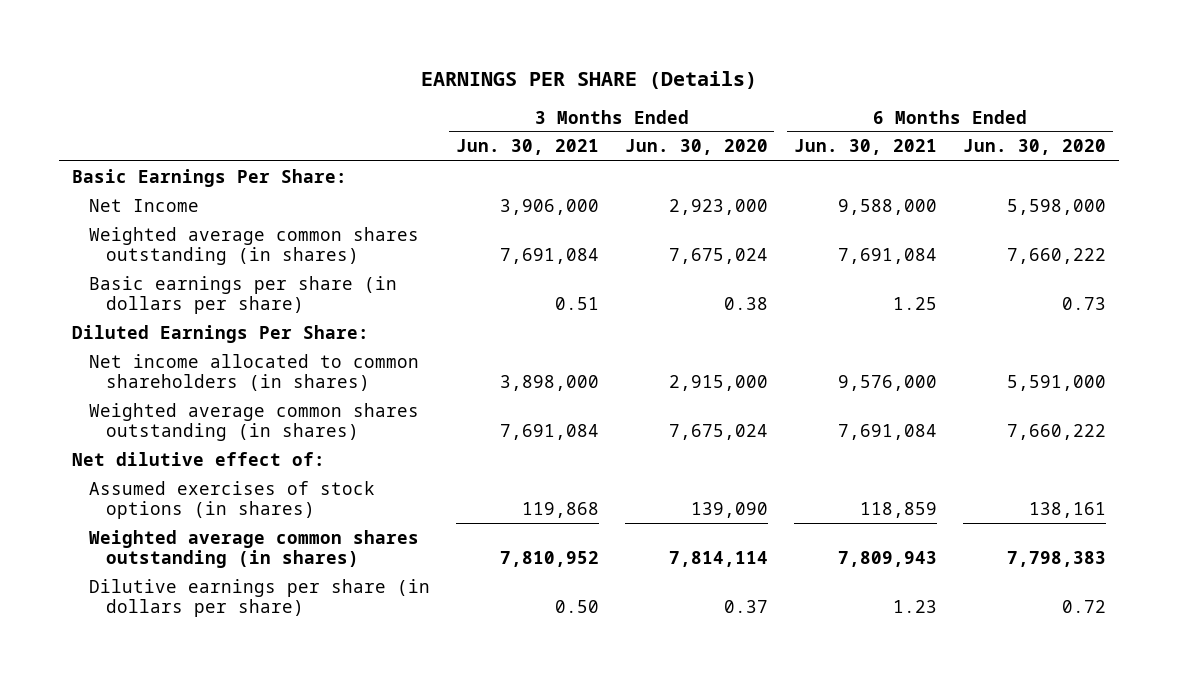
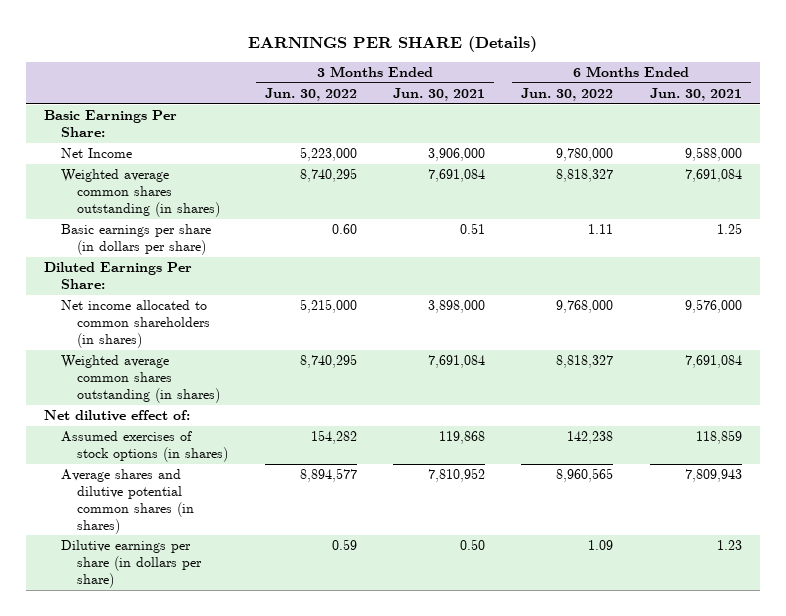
- | 3 Months Ended Jun. 30, 2021 | 3 Months Ended Jun. 30, 2020 | 6 Months Ended Jun. 30, 2021 | 6 Months Ended Jun. 30, 2020
+ | 3 Months Ended Jun. 30, 2022 | 3 Months Ended Jun. 30, 2021 | 6 Months Ended Jun. 30, 2022 | 6 Months Ended Jun. 30, 2021
- Weighted average common shares outstanding (in shares) | 7,810,952 | 7,814,114 | 7,809,943 | 7,798,383
+ Average shares and dilutive potential common shares (in shares) | 8,894,577 | 7,810,952 | 8,960,565 | 7,809,943

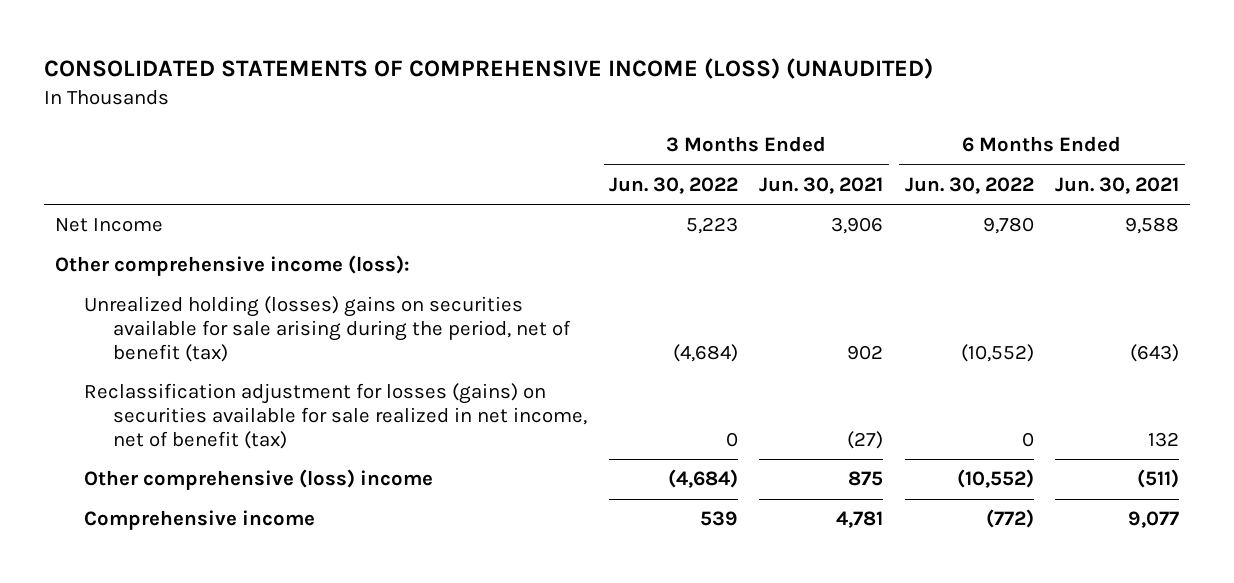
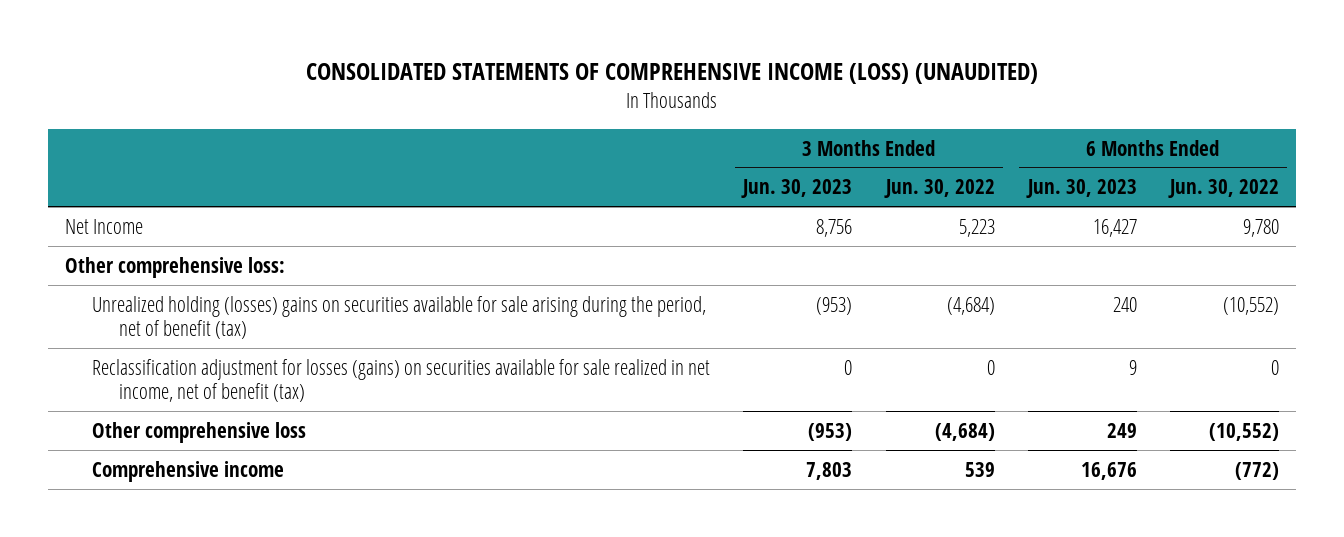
- | 3 Months Ended Jun. 30, 2022 | 3 Months Ended Jun. 30, 2021 | 6 Months Ended Jun. 30, 2022 | 6 Months Ended Jun. 30, 2021
+ | 3 Months Ended Jun. 30, 2023 | 3 Months Ended Jun. 30, 2022 | 6 Months Ended Jun. 30, 2023 | 6 Months Ended Jun. 30, 2022
- Other comprehensive income (loss):
+ Other comprehensive loss:
- Other comprehensive (loss) income | (4,684) | 875 | (10,552) | (511)
+ Other comprehensive loss | (953) | (4,684) | 249 | (10,552)

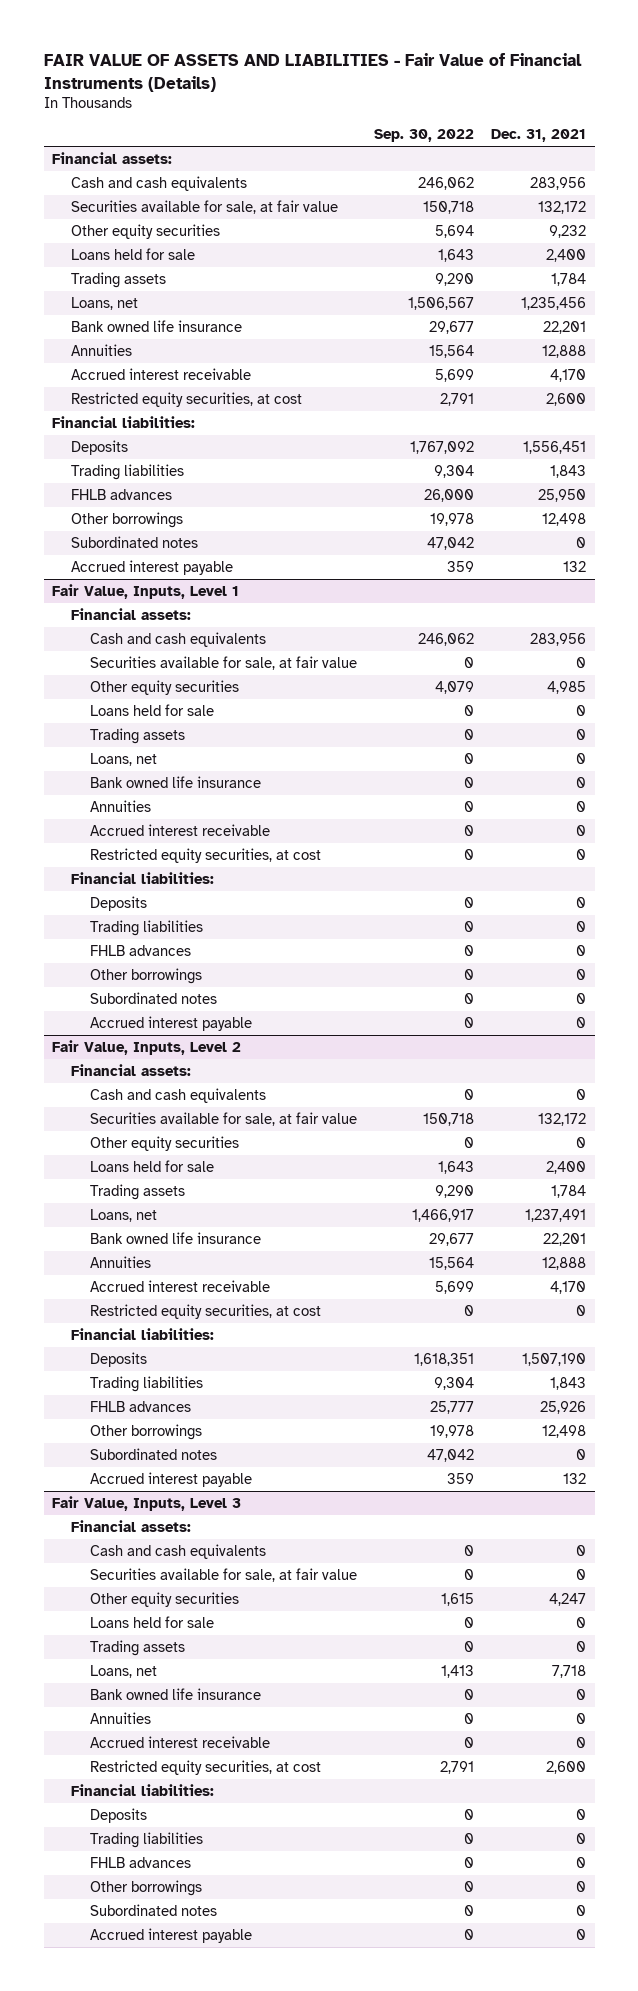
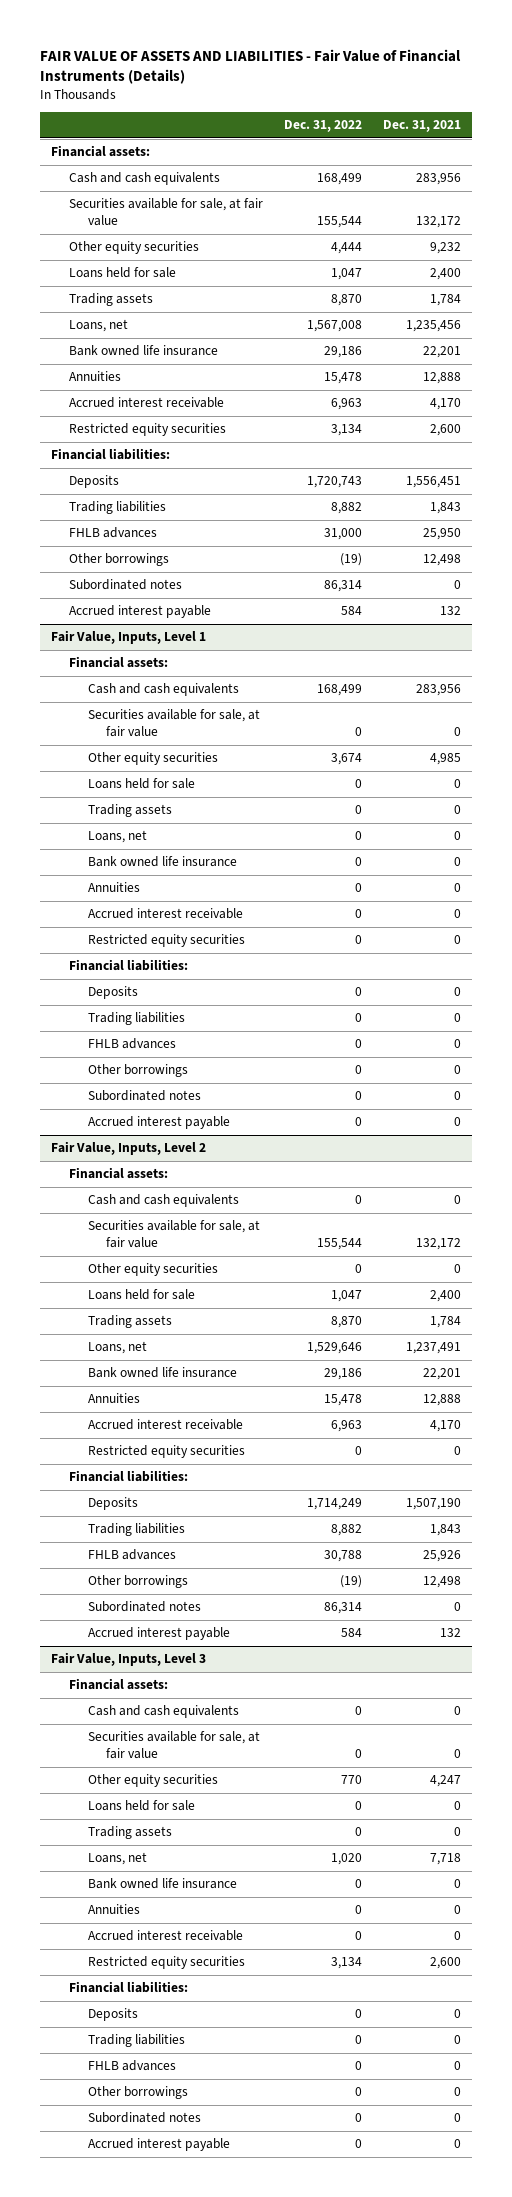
- | Sep. 30, 2022 | Dec. 31, 2021
+ | Dec. 31, 2022 | Dec. 31, 2021
- Restricted equity securities, at cost | 2,791 | 2,600
+ Restricted equity securities | 3,134 | 2,600
@ Fair Value, Inputs, Level 1
- Restricted equity securities, at cost | 0 | 0
+ Restricted equity securities | 0 | 0
@ Fair Value, Inputs, Level 2
- Restricted equity securities, at cost | 0 | 0
+ Restricted equity securities | 0 | 0
@ Fair Value, Inputs, Level 3
- Restricted equity securities, at cost | 2,791 | 2,600
+ Restricted equity securities | 3,134 | 2,600

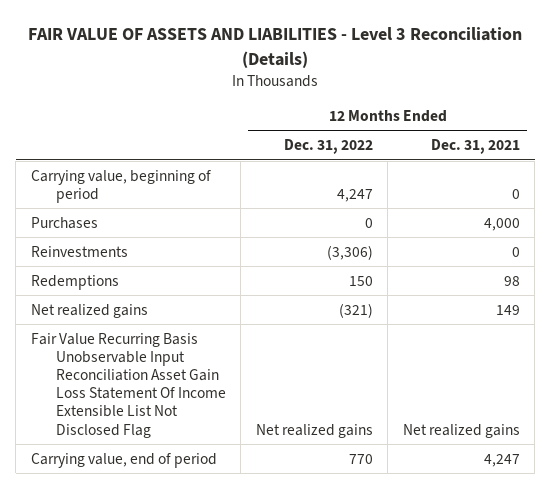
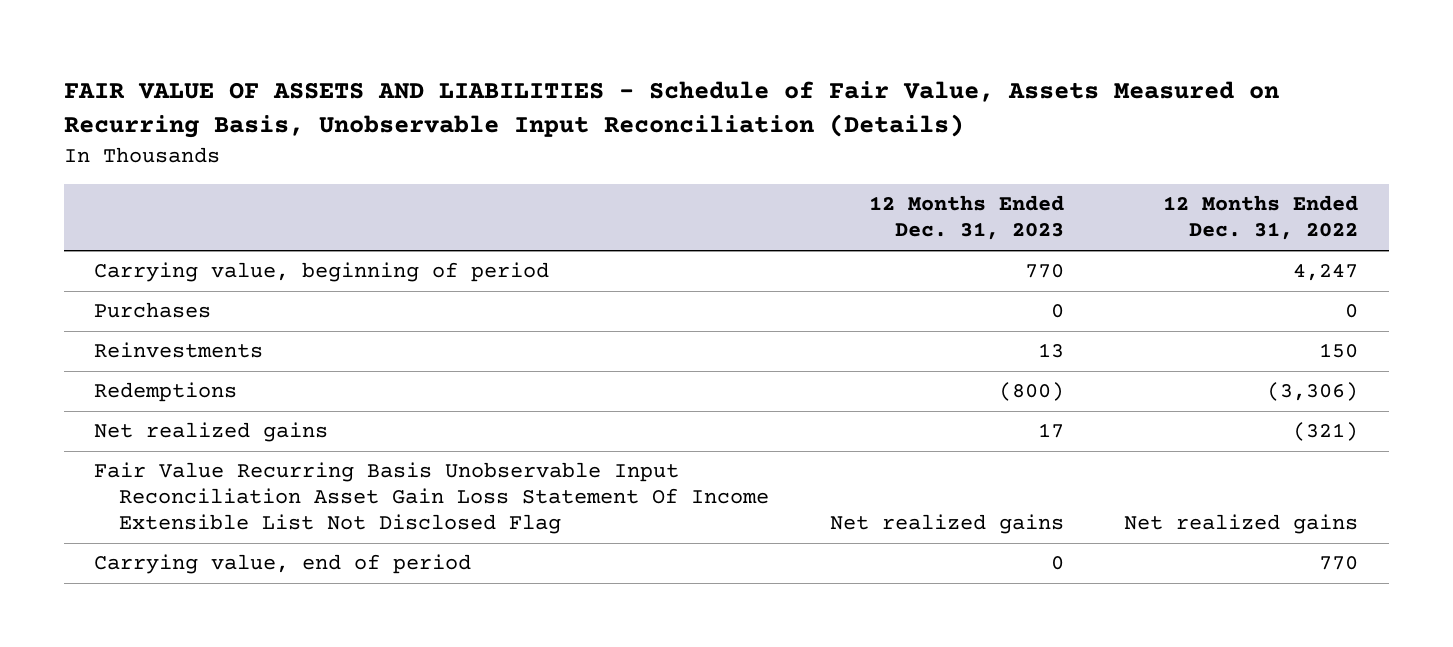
- FAIR VALUE OF ASSETS AND LIABILITIES - Level 3 Reconciliation (Details)
+ FAIR VALUE OF ASSETS AND LIABILITIES - Schedule of Fair Value, Assets Measured on Recurring Basis, Unobservable Input Reconciliation (Details)
- | 12 Months Ended Dec. 31, 2022 | 12 Months Ended Dec. 31, 2021
+ | 12 Months Ended Dec. 31, 2023 | 12 Months Ended Dec. 31, 2022
- Reinvestments | (3,306) | 0
- Redemptions | 150 | 98
+ Reinvestments | 13 | 150
+ Redemptions | (800) | (3,306)

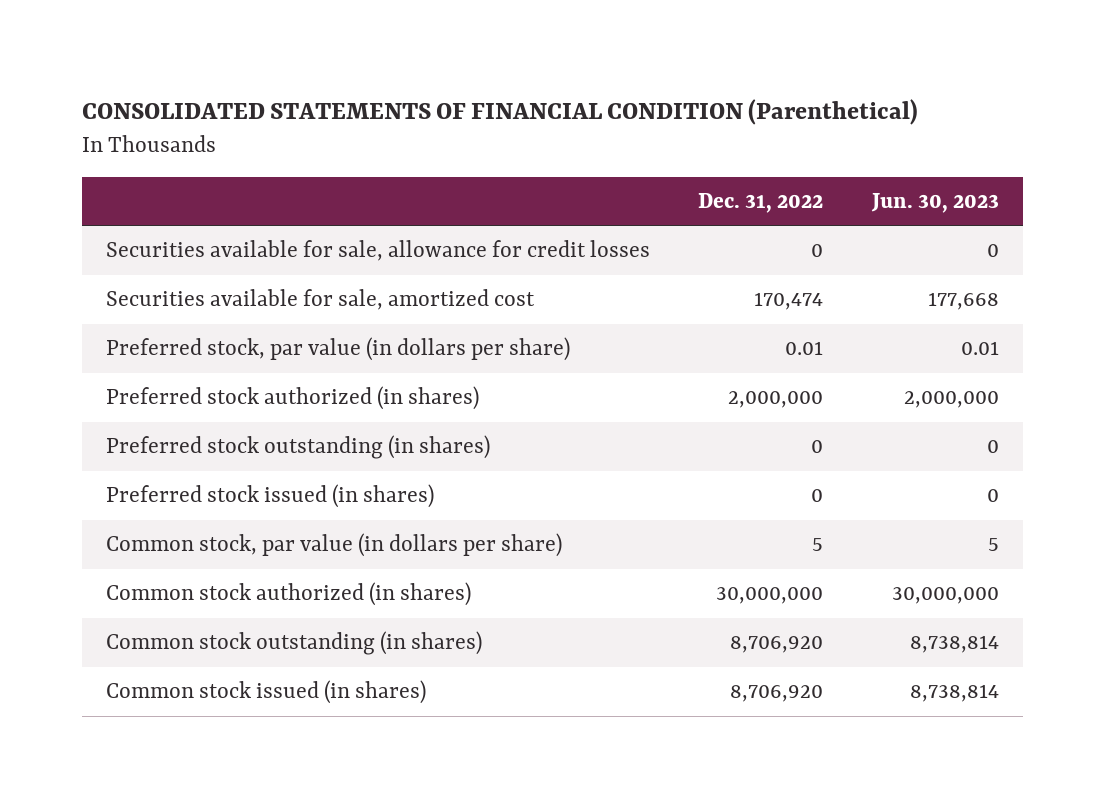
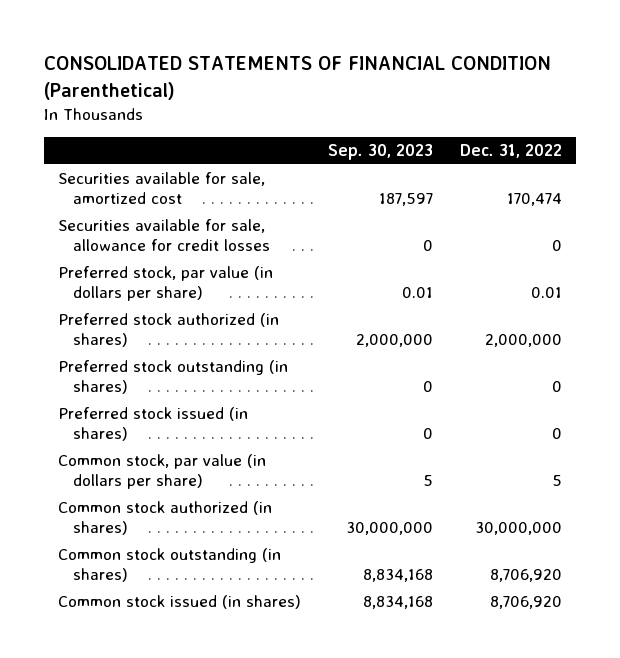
- | Dec. 31, 2022 | Jun. 30, 2023
+ | Sep. 30, 2023 | Dec. 31, 2022
moved down: Securities available for sale, allowance for credit losses | 0 | 0

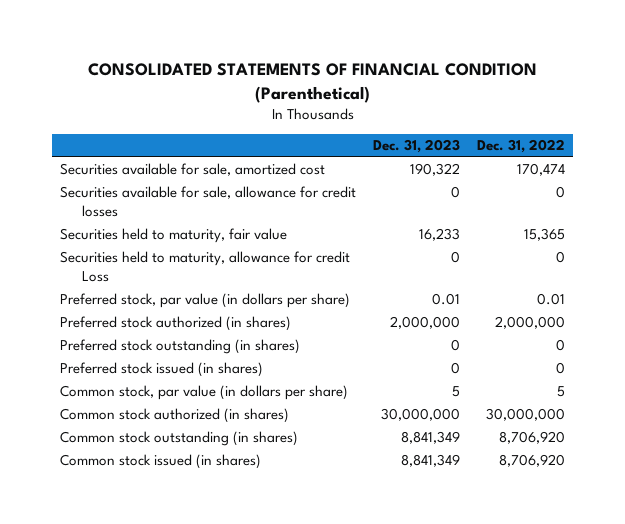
- | Sep. 30, 2023 | Dec. 31, 2022
+ | Dec. 31, 2023 | Dec. 31, 2022
+ Securities held to maturity, fair value | 16,233 | 15,365
+ Securities held to maturity, allowance for credit Loss | 0 | 0

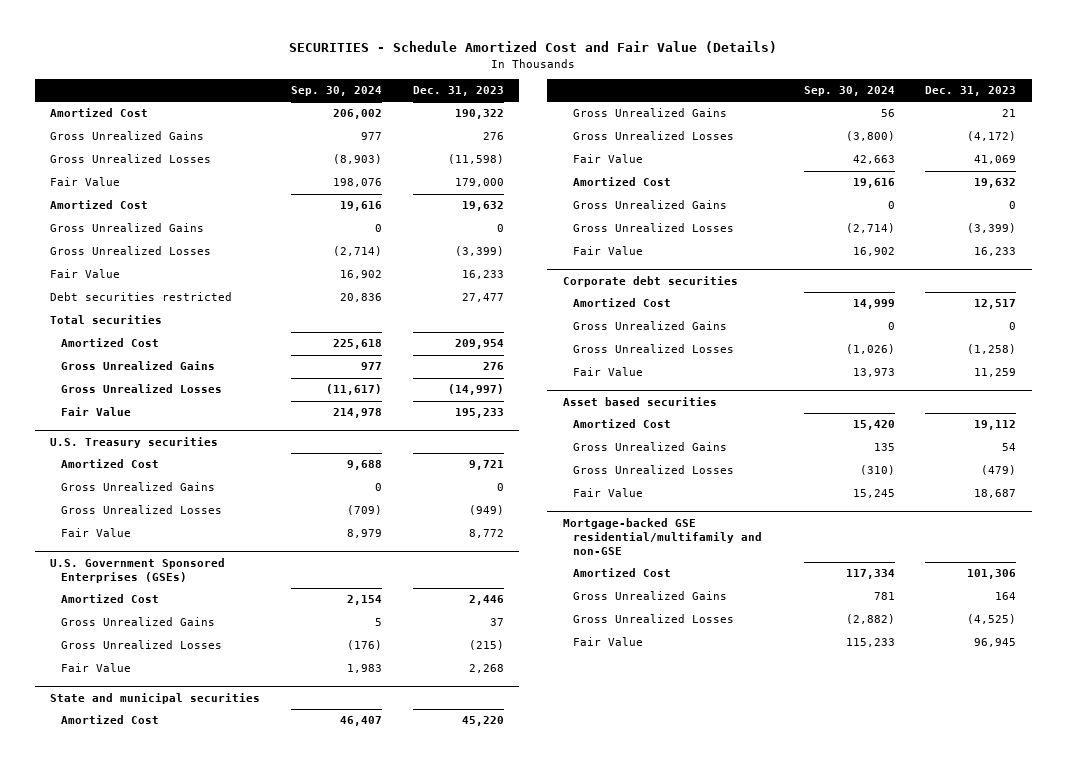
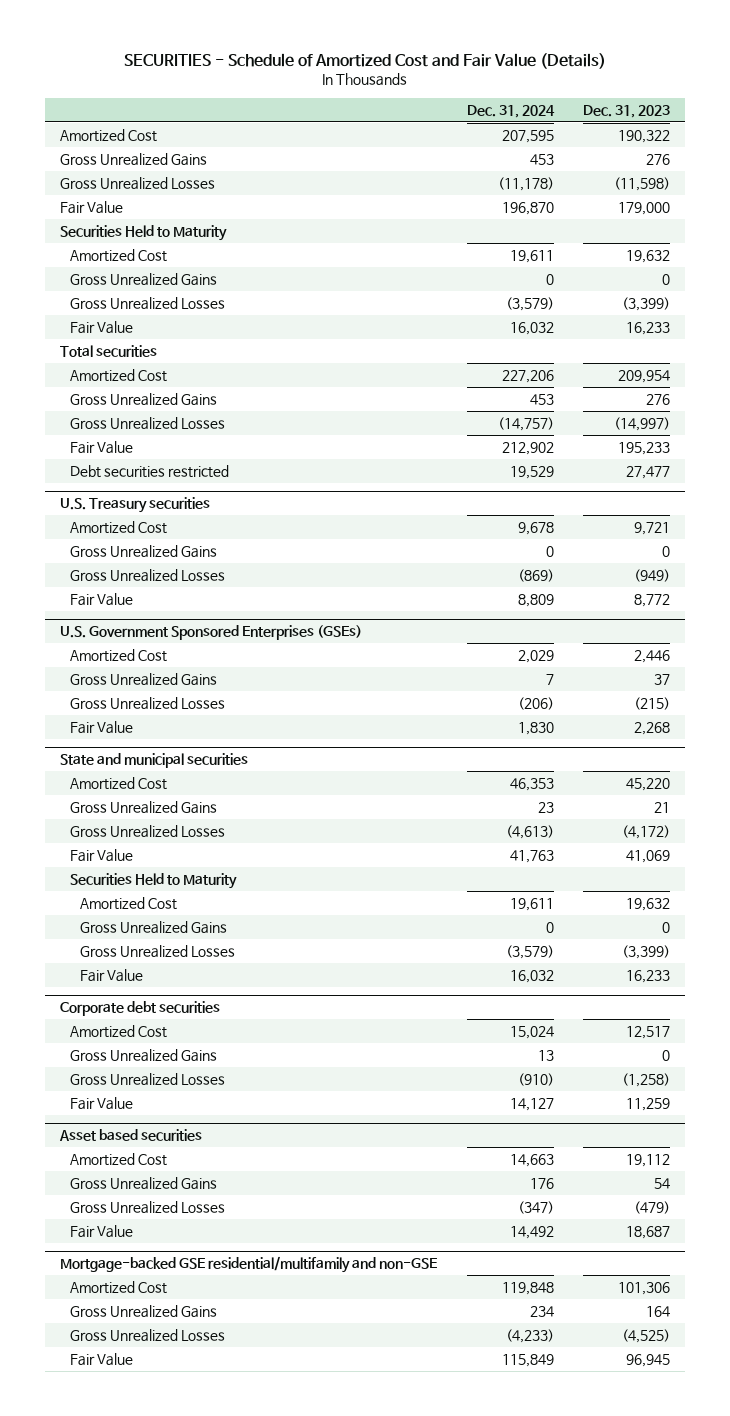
- SECURITIES - Schedule Amortized Cost and Fair Value (Details)
+ SECURITIES - Schedule of Amortized Cost and Fair Value (Details)
- | Sep. 30, 2024 | Dec. 31, 2023
+ | Dec. 31, 2024 | Dec. 31, 2023
+ Securities Held to Maturity
moved down: Debt securities restricted | 19,529 | 27,477
@ State and municipal securities
+ Securities Held to Maturity

